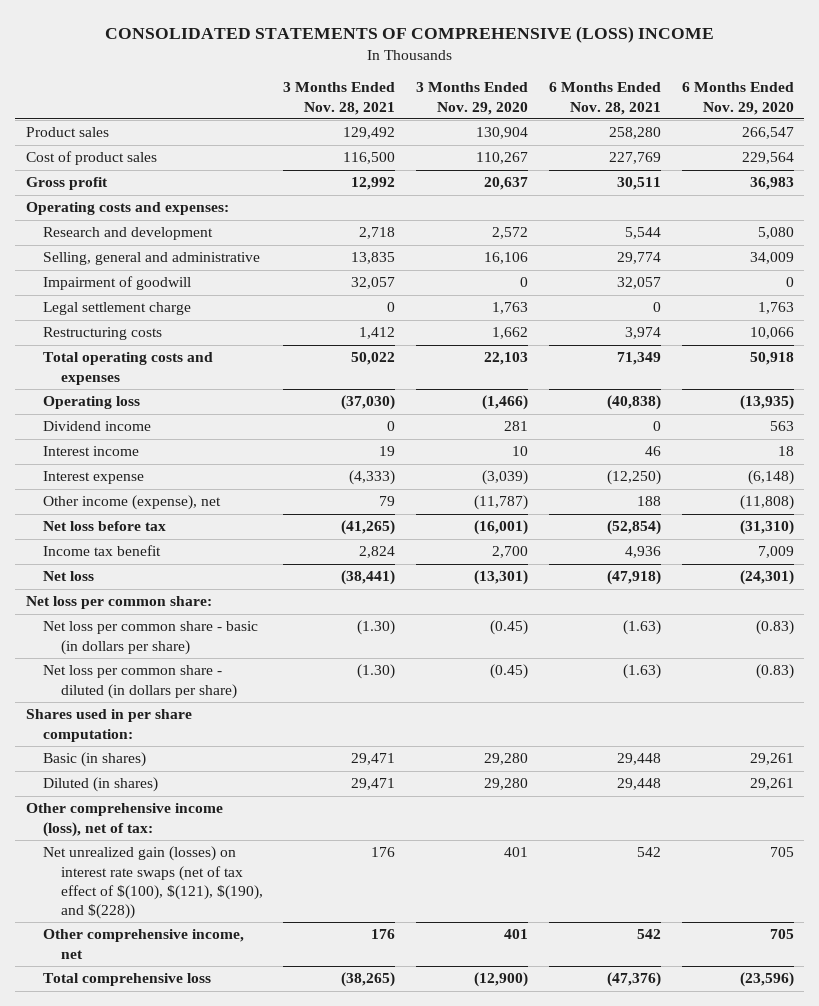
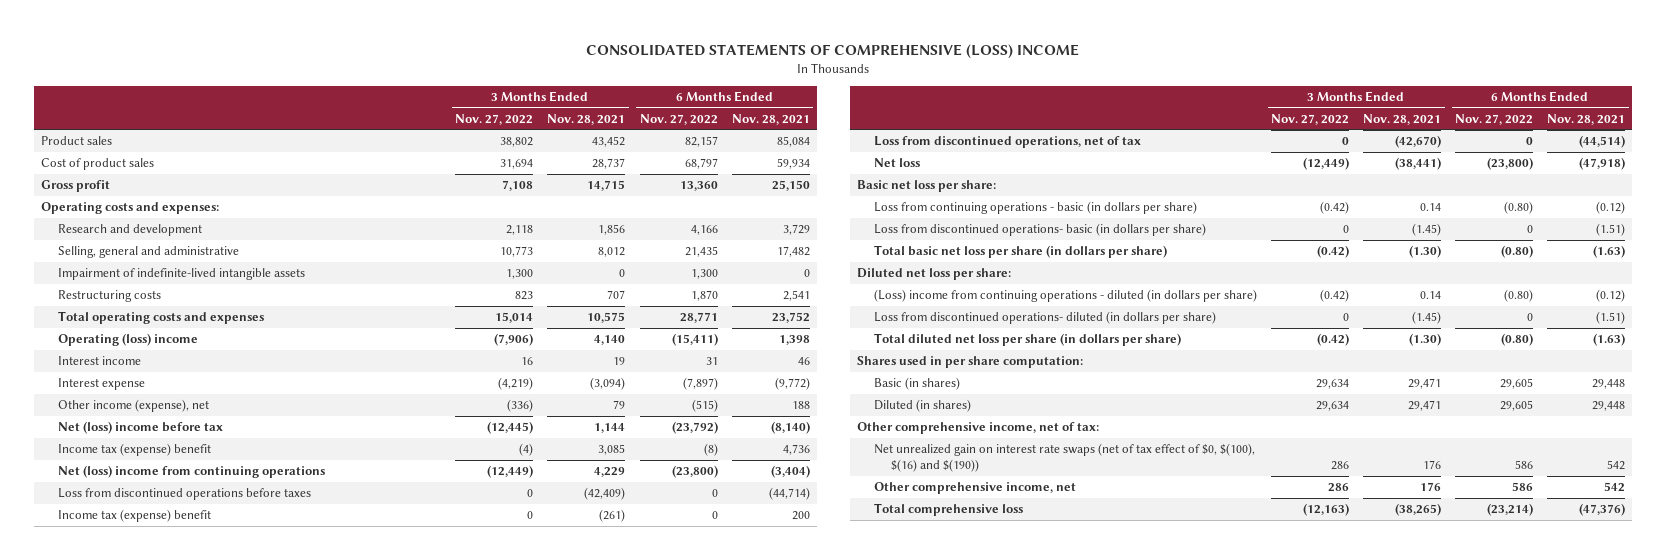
- | 3 Months Ended Nov. 28, 2021 | 3 Months Ended Nov. 29, 2020 | 6 Months Ended Nov. 28, 2021 | 6 Months Ended Nov. 29, 2020
+ | 3 Months Ended Nov. 27, 2022 | 3 Months Ended Nov. 28, 2021 | 6 Months Ended Nov. 27, 2022 | 6 Months Ended Nov. 28, 2021
- Product sales | 129,492 | 130,904 | 258,280 | 266,547
- Cost of product sales | 116,500 | 110,267 | 227,769 | 229,564
- Gross profit | 12,992 | 20,637 | 30,511 | 36,983
+ Product sales | 38,802 | 43,452 | 82,157 | 85,084
+ Cost of product sales | 31,694 | 28,737 | 68,797 | 59,934
+ Gross profit | 7,108 | 14,715 | 13,360 | 25,150
- Research and development | 2,718 | 2,572 | 5,544 | 5,080
- Selling, general and administrative | 13,835 | 16,106 | 29,774 | 34,009
- Impairment of goodwill | 32,057 | 0 | 32,057 | 0
- Legal settlement charge | 0 | 1,763 | 0 | 1,763
- Restructuring costs | 1,412 | 1,662 | 3,974 | 10,066
- Total operating costs and expenses | 50,022 | 22,103 | 71,349 | 50,918
- Operating loss | (37,030) | (1,466) | (40,838) | (13,935)
- Dividend income | 0 | 281 | 0 | 563
+ Research and development | 2,118 | 1,856 | 4,166 | 3,729
+ Selling, general and administrative | 10,773 | 8,012 | 21,435 | 17,482
+ Impairment of indefinite-lived intangible assets | 1,300 | 0 | 1,300 | 0
+ Restructuring costs | 823 | 707 | 1,870 | 2,541
+ Total operating costs and expenses | 15,014 | 10,575 | 28,771 | 23,752
+ Operating (loss) income | (7,906) | 4,140 | (15,411) | 1,398
- Interest expense | (4,333) | (3,039) | (12,250) | (6,148)
+ Interest expense | (4,219) | (3,094) | (7,897) | (9,772)
- Net loss before tax | (41,265) | (16,001) | (52,854) | (31,310)
- Income tax benefit | 2,824 | 2,700 | 4,936 | 7,009
+ Net (loss) income before tax | (12,445) | 1,144 | (23,792) | (8,140)
+ Income tax (expense) benefit | (4) | 3,085 | (8) | 4,736
+ Net (loss) income from continuing operations | (12,449) | 4,229 | (23,800) | (3,404)
+ Loss from discontinued operations before taxes | 0 | (42,409) | 0 | (44,714)
+ Income tax (expense) benefit | 0 | (261) | 0 | 200
+ Loss from discontinued operations, net of tax | 0 | (42,670) | 0 | (44,514)
- Net loss per common share:
- Net loss per common share - basic (in dollars per share) | (1.30) | (0.45) | (1.63) | (0.83)
- Net loss per common share - diluted (in dollars per share) | (1.30) | (0.45) | (1.63) | (0.83)
+ Basic net loss per share:
+ Loss from continuing operations - basic (in dollars per share) | (0.42) | 0.14 | (0.80) | (0.12)
+ Loss from discontinued operations- basic (in dollars per share) | 0 | (1.45) | 0 | (1.51)
+ Total basic net loss per share (in dollars per share) | (0.42) | (1.30) | (0.80) | (1.63)
+ Diluted net loss per share:
+ (Loss) income from continuing operations - diluted (in dollars per share) | (0.42) | 0.14 | (0.80) | (0.12)
+ Loss from discontinued operations- diluted (in dollars per share) | 0 | (1.45) | 0 | (1.51)
+ Total diluted net loss per share (in dollars per share) | (0.42) | (1.30) | (0.80) | (1.63)
- Other comprehensive income (loss), net of tax:
- Net unrealized gain (losses) on interest rate swaps (net of tax effect of $(100), $(121), $(190), and $(228)) | 176 | 401 | 542 | 705
+ Other comprehensive income, net of tax:
+ Net unrealized gain on interest rate swaps (net of tax effect of $0, $(100), $(16) and $(190)) | 286 | 176 | 586 | 542

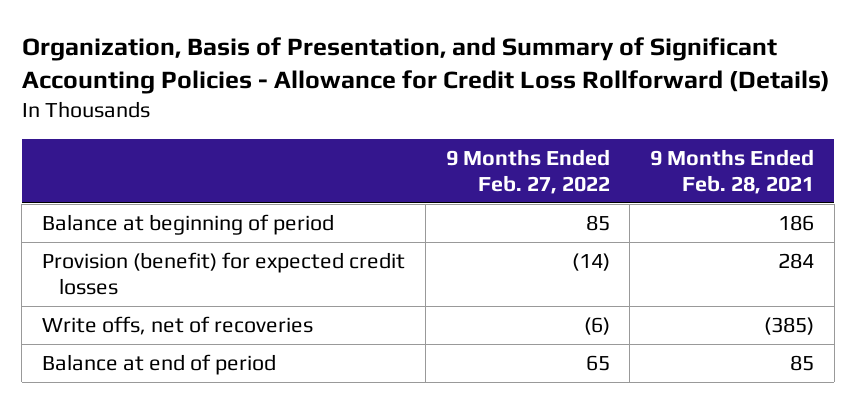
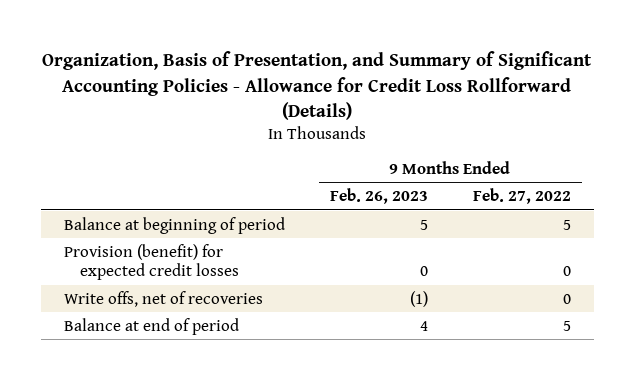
- | 9 Months Ended Feb. 27, 2022 | 9 Months Ended Feb. 28, 2021
+ | 9 Months Ended Feb. 26, 2023 | 9 Months Ended Feb. 27, 2022
- Balance at beginning of period | 85 | 186
- Provision (benefit) for expected credit losses | (14) | 284
- Write offs, net of recoveries | (6) | (385)
- Balance at end of period | 65 | 85
+ Balance at beginning of period | 5 | 5
+ Provision (benefit) for expected credit losses | 0 | 0
+ Write offs, net of recoveries | (1) | 0
+ Balance at end of period | 4 | 5

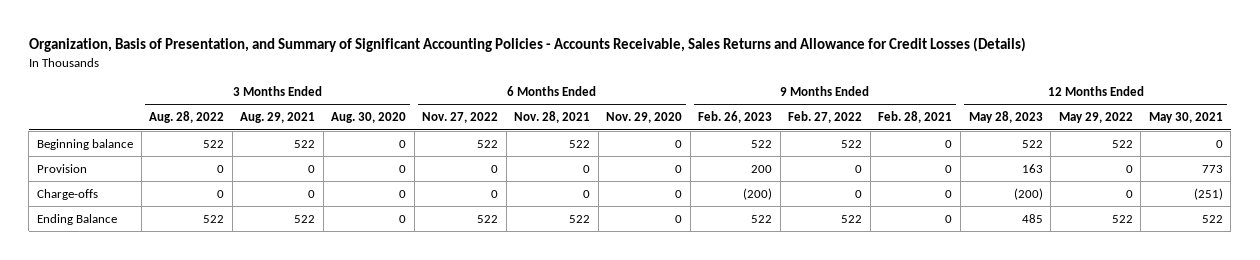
- Organization, Basis of Presentation, and Summary of Significant Accounting Policies - Allowance for Credit Loss Rollforward (Details)
+ Organization, Basis of Presentation, and Summary of Significant Accounting Policies - Accounts Receivable, Sales Returns and Allowance for Credit Losses (Details)
- | 9 Months Ended Feb. 26, 2023 | 9 Months Ended Feb. 27, 2022
+ | 3 Months Ended Aug. 28, 2022 | 3 Months Ended Aug. 29, 2021 | 3 Months Ended Aug. 30, 2020 | 6 Months Ended Nov. 27, 2022 | 6 Months Ended Nov. 28, 2021 | 6 Months Ended Nov. 29, 2020 | 9 Months Ended Feb. 26, 2023 | 9 Months Ended Feb. 27, 2022 | 9 Months Ended Feb. 28, 2021 | 12 Months Ended May 28, 2023 | 12 Months Ended May 29, 2022 | 12 Months Ended May 30, 2021
- Balance at beginning of period | 5 | 5
- Provision (benefit) for expected credit losses | 0 | 0
- Write offs, net of recoveries | (1) | 0
- Balance at end of period | 4 | 5
+ Beginning balance | 522 | 522 | 0 | 522 | 522 | 0 | 522 | 522 | 0 | 522 | 522 | 0
+ Provision | 0 | 0 | 0 | 0 | 0 | 0 | 200 | 0 | 0 | 163 | 0 | 773
+ Charge-offs | 0 | 0 | 0 | 0 | 0 | 0 | (200) | 0 | 0 | (200) | 0 | (251)
+ Ending Balance | 522 | 522 | 0 | 522 | 522 | 0 | 522 | 522 | 0 | 485 | 522 | 522

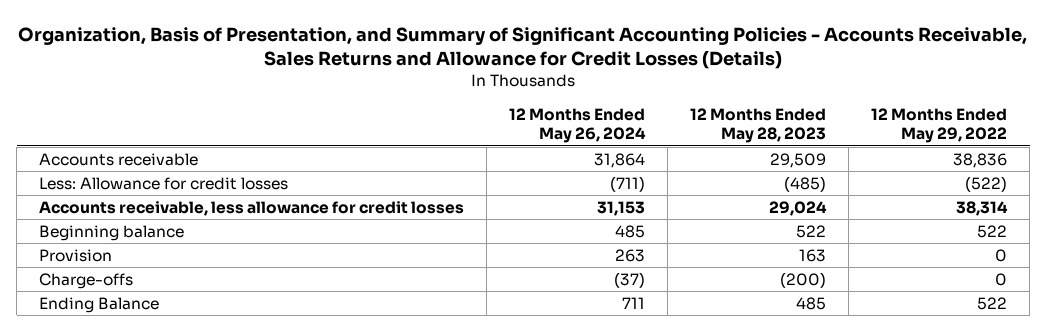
- | 3 Months Ended Aug. 28, 2022 | 3 Months Ended Aug. 29, 2021 | 3 Months Ended Aug. 30, 2020 | 6 Months Ended Nov. 27, 2022 | 6 Months Ended Nov. 28, 2021 | 6 Months Ended Nov. 29, 2020 | 9 Months Ended Feb. 26, 2023 | 9 Months Ended Feb. 27, 2022 | 9 Months Ended Feb. 28, 2021 | 12 Months Ended May 28, 2023 | 12 Months Ended May 29, 2022 | 12 Months Ended May 30, 2021
+ | 12 Months Ended May 26, 2024 | 12 Months Ended May 28, 2023 | 12 Months Ended May 29, 2022
+ Accounts receivable | 31,864 | 29,509 | 38,836
+ Less: Allowance for credit losses | (711) | (485) | (522)
+ Accounts receivable, less allowance for credit losses | 31,153 | 29,024 | 38,314

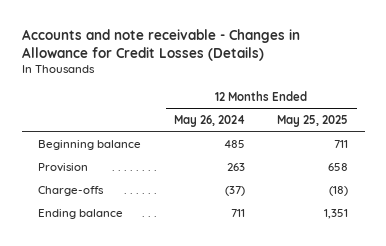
- Organization, Basis of Presentation, and Summary of Significant Accounting Policies - Accounts Receivable, Sales Returns and Allowance for Credit Losses (Details)
+ Accounts and note receivable - Changes in Allowance for Credit Losses (Details)
- | 12 Months Ended May 26, 2024 | 12 Months Ended May 28, 2023 | 12 Months Ended May 29, 2022
+ | 12 Months Ended May 26, 2024 | 12 Months Ended May 25, 2025
- Accounts receivable | 31,864 | 29,509 | 38,836
- Less: Allowance for credit losses | (711) | (485) | (522)
- Accounts receivable, less allowance for credit losses | 31,153 | 29,024 | 38,314
- Ending Balance | 711 | 485 | 522
+ Ending balance | 711 | 1,351

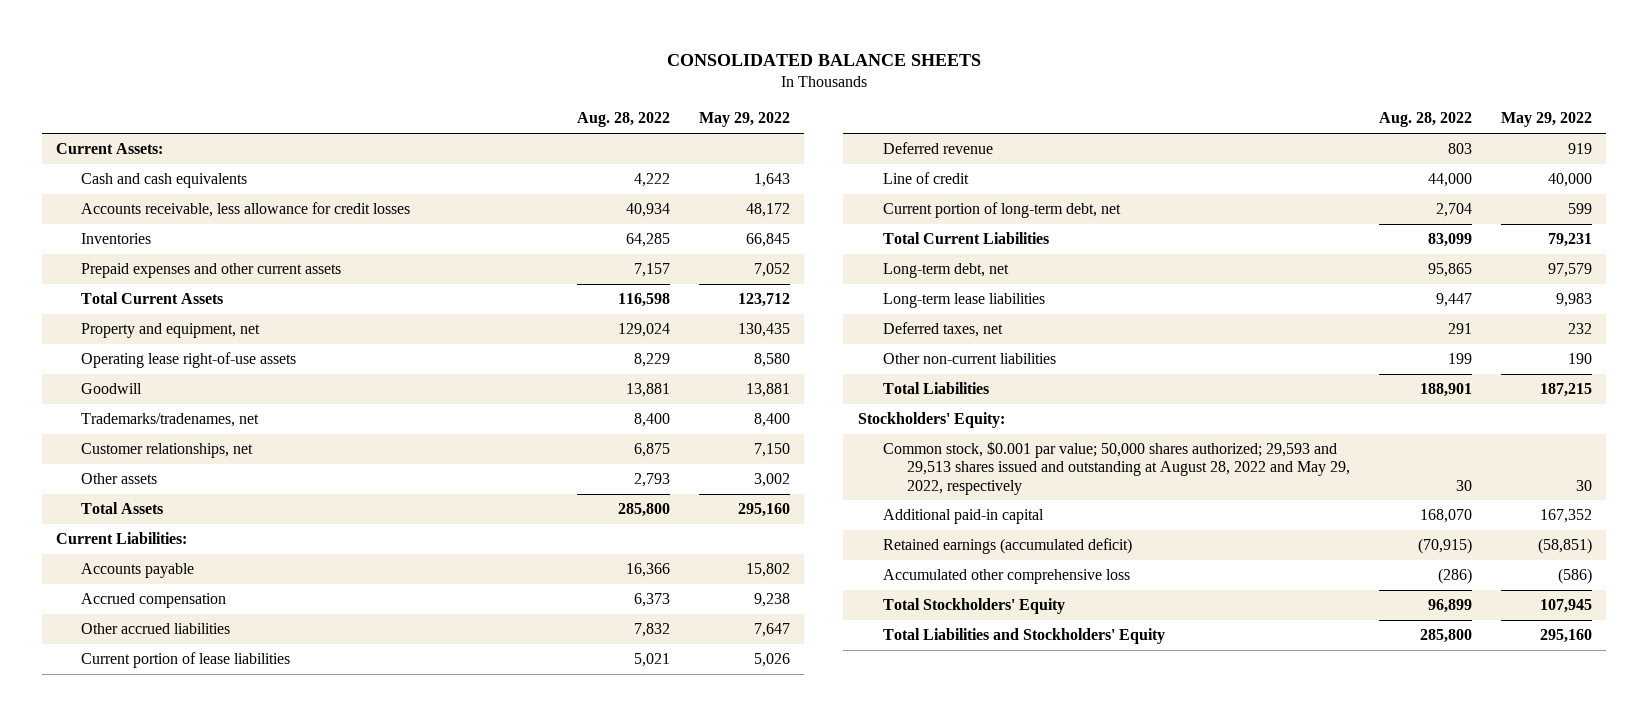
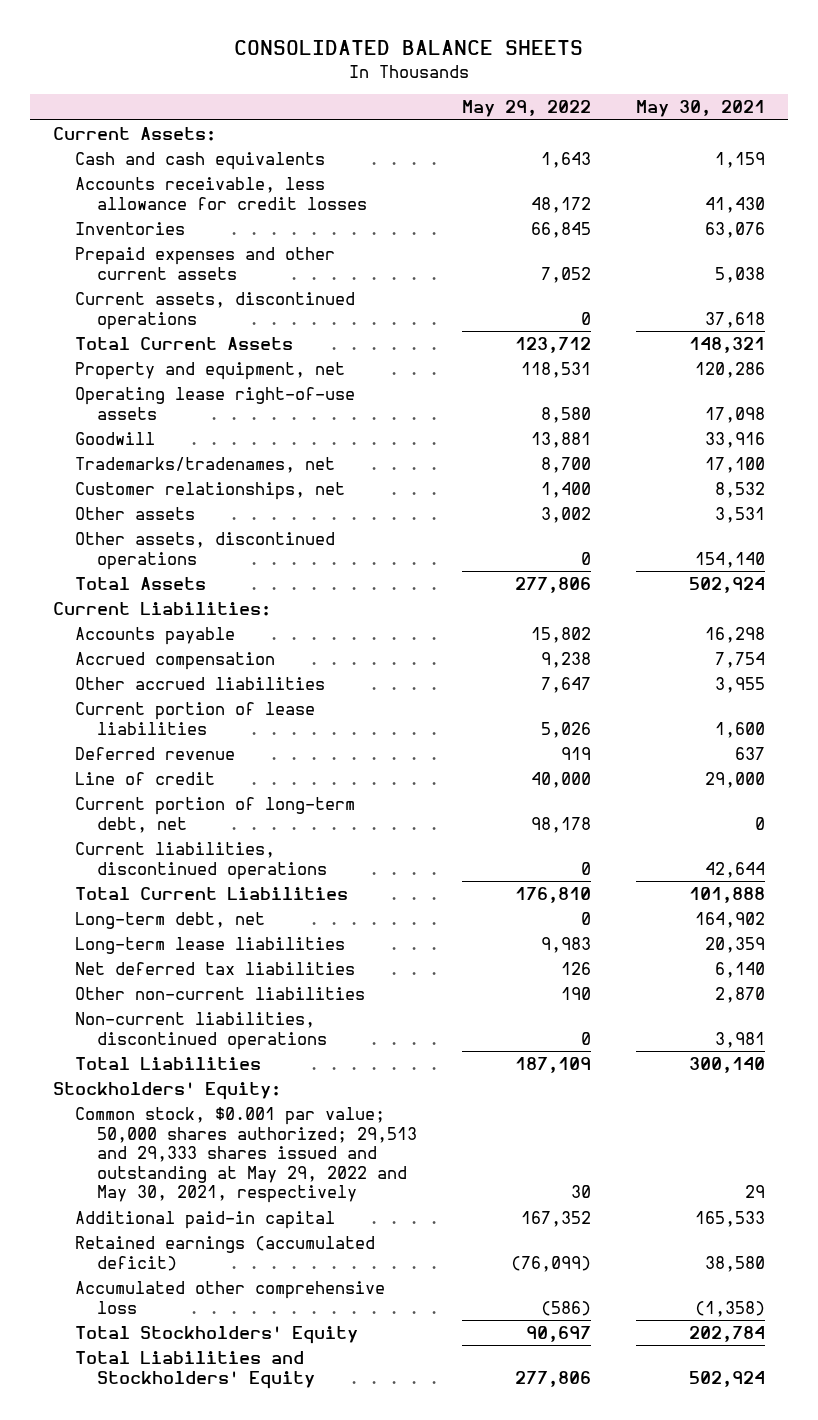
- | Aug. 28, 2022 | May 29, 2022
+ | May 29, 2022 | May 30, 2021
+ Current assets, discontinued operations | 0 | 37,618
- Property and equipment, net | 129,024 | 130,435
+ Property and equipment, net | 118,531 | 120,286
- Trademarks/tradenames, net | 8,400 | 8,400
- Customer relationships, net | 6,875 | 7,150
+ Trademarks/tradenames, net | 8,700 | 17,100
+ Customer relationships, net | 1,400 | 8,532
- Total Assets | 285,800 | 295,160
+ Other assets, discontinued operations | 0 | 154,140
+ Total Assets | 277,806 | 502,924
- Current portion of long-term debt, net | 2,704 | 599
- Total Current Liabilities | 83,099 | 79,231
- Long-term debt, net | 95,865 | 97,579
+ Current portion of long-term debt, net | 98,178 | 0
+ Current liabilities, discontinued operations | 0 | 42,644
+ Total Current Liabilities | 176,810 | 101,888
+ Long-term debt, net | 0 | 164,902
- Deferred taxes, net | 291 | 232
+ Net deferred tax liabilities | 126 | 6,140
- Total Liabilities | 188,901 | 187,215
+ Non-current liabilities, discontinued operations | 0 | 3,981
+ Total Liabilities | 187,109 | 300,140
- Common stock, $0.001 par value; 50,000 shares authorized; 29,593 and 29,513 shares issued and outstanding at August 28, 2022 and May 29, 2022, respectively | 30 | 30
+ Common stock, $0.001 par value; 50,000 shares authorized; 29,513 and 29,333 shares issued and outstanding at May 29, 2022 and May 30, 2021, respectively | 30 | 29
- Retained earnings (accumulated deficit) | (70,915) | (58,851)
+ Retained earnings (accumulated deficit) | (76,099) | 38,580
- Total Stockholders' Equity | 96,899 | 107,945
- Total Liabilities and Stockholders' Equity | 285,800 | 295,160
+ Total Stockholders' Equity | 90,697 | 202,784
+ Total Liabilities and Stockholders' Equity | 277,806 | 502,924

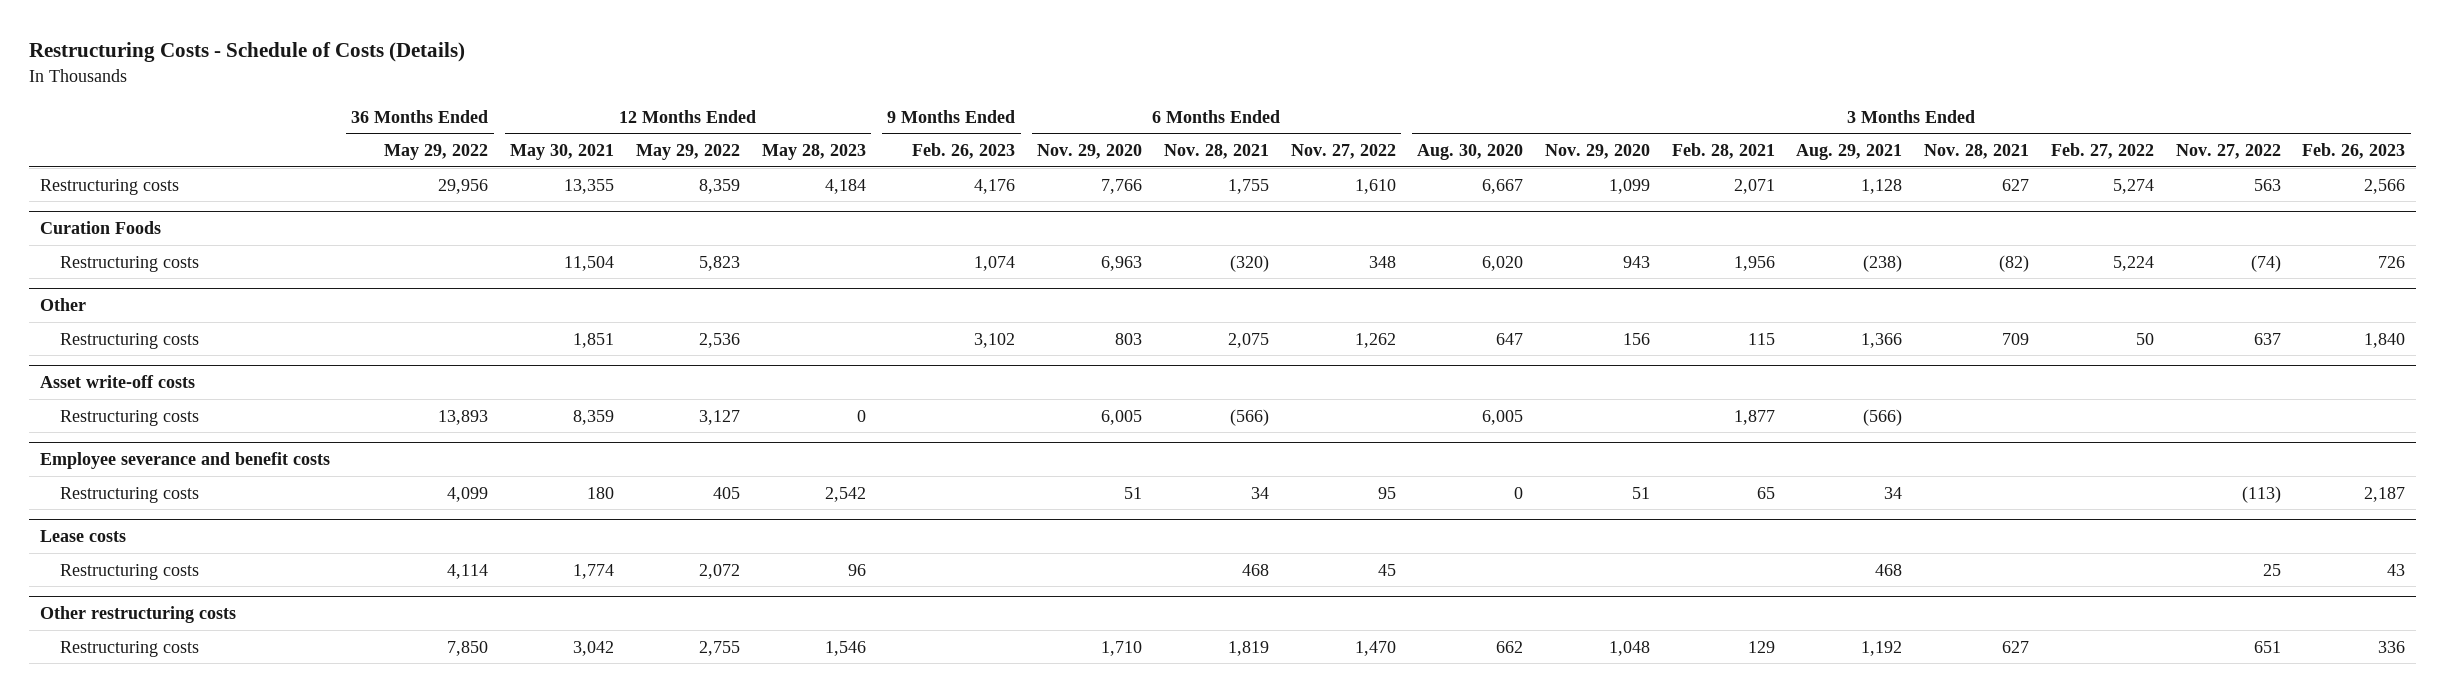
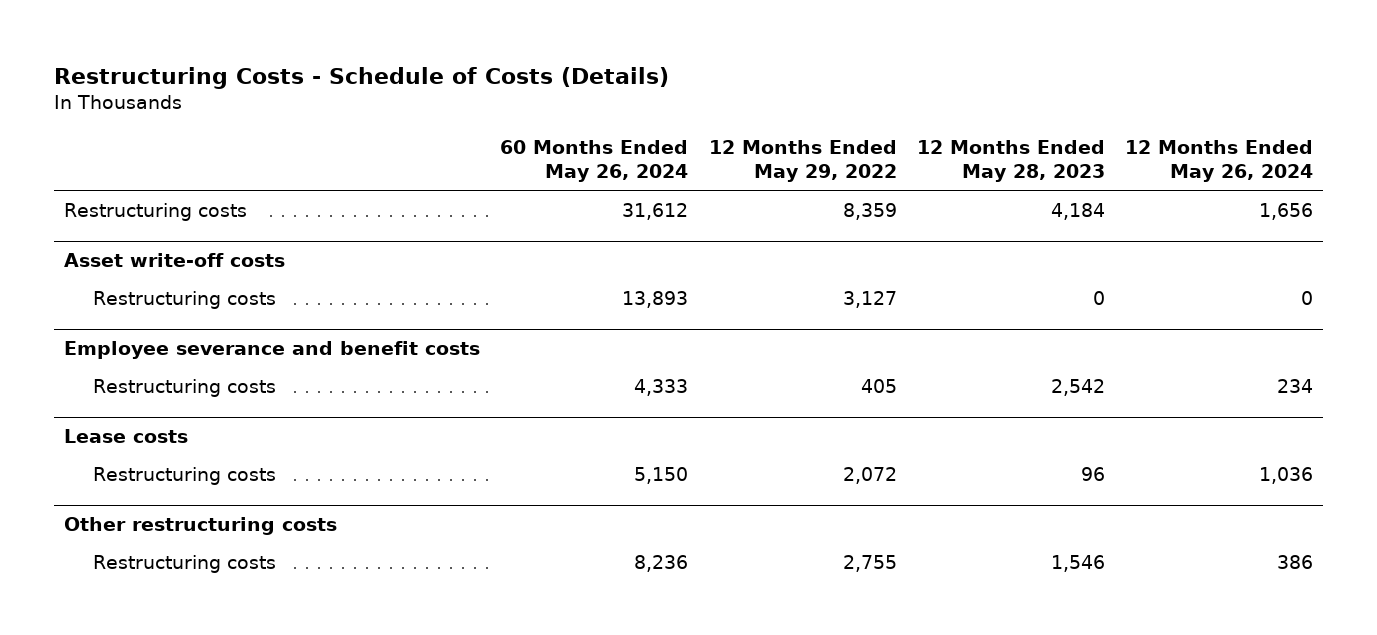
- | 36 Months Ended May 29, 2022 | 12 Months Ended May 30, 2021 | 12 Months Ended May 29, 2022 | 12 Months Ended May 28, 2023 | 9 Months Ended Feb. 26, 2023 | 6 Months Ended Nov. 29, 2020 | 6 Months Ended Nov. 28, 2021 | 6 Months Ended Nov. 27, 2022 | 3 Months Ended Aug. 30, 2020 | 3 Months Ended Nov. 29, 2020 | 3 Months Ended Feb. 28, 2021 | 3 Months Ended Aug. 29, 2021 | 3 Months Ended Nov. 28, 2021 | 3 Months Ended Feb. 27, 2022 | 3 Months Ended Nov. 27, 2022 | 3 Months Ended Feb. 26, 2023
+ | 60 Months Ended May 26, 2024 | 12 Months Ended May 29, 2022 | 12 Months Ended May 28, 2023 | 12 Months Ended May 26, 2024
- Curation Foods
- Restructuring costs | | 11,504 | 5,823 | | 1,074 | 6,963 | (320) | 348 | 6,020 | 943 | 1,956 | (238) | (82) | 5,224 | (74) | 726
- Other
- Restructuring costs | | 1,851 | 2,536 | | 3,102 | 803 | 2,075 | 1,262 | 647 | 156 | 115 | 1,366 | 709 | 50 | 637 | 1,840

